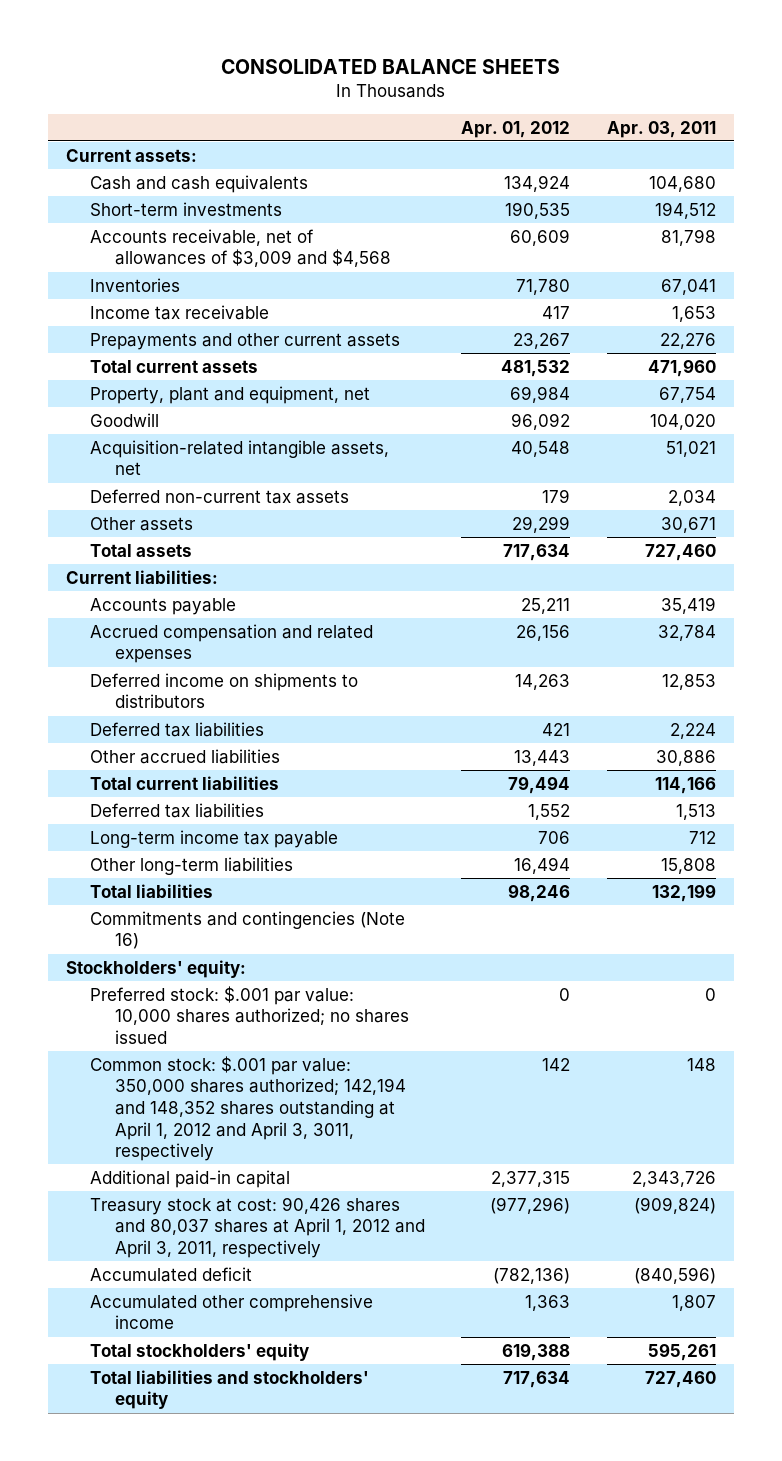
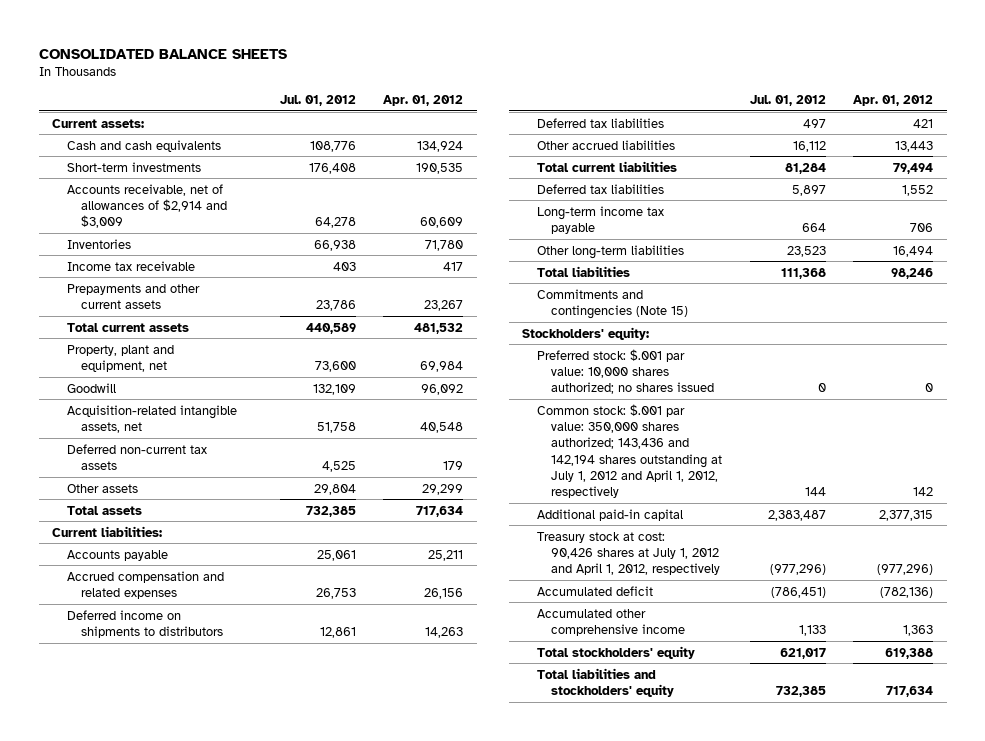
- | Apr. 01, 2012 | Apr. 03, 2011
+ | Jul. 01, 2012 | Apr. 01, 2012
- Accounts receivable, net of allowances of $3,009 and $4,568 | 60,609 | 81,798
+ Accounts receivable, net of allowances of $2,914 and $3,009 | 64,278 | 60,609
- Commitments and contingencies (Note 16)
+ Commitments and contingencies (Note 15)
- Common stock: $.001 par value: 350,000 shares authorized; 142,194 and 148,352 shares outstanding at April 1, 2012 and April 3, 3011, respectively | 142 | 148
+ Common stock: $.001 par value: 350,000 shares authorized; 143,436 and 142,194 shares outstanding at July 1, 2012 and April 1, 2012, respectively | 144 | 142
- Treasury stock at cost: 90,426 shares and 80,037 shares at April 1, 2012 and April 3, 2011, respectively | (977,296) | (909,824)
+ Treasury stock at cost: 90,426 shares at July 1, 2012 and April 1, 2012, respectively | (977,296) | (977,296)

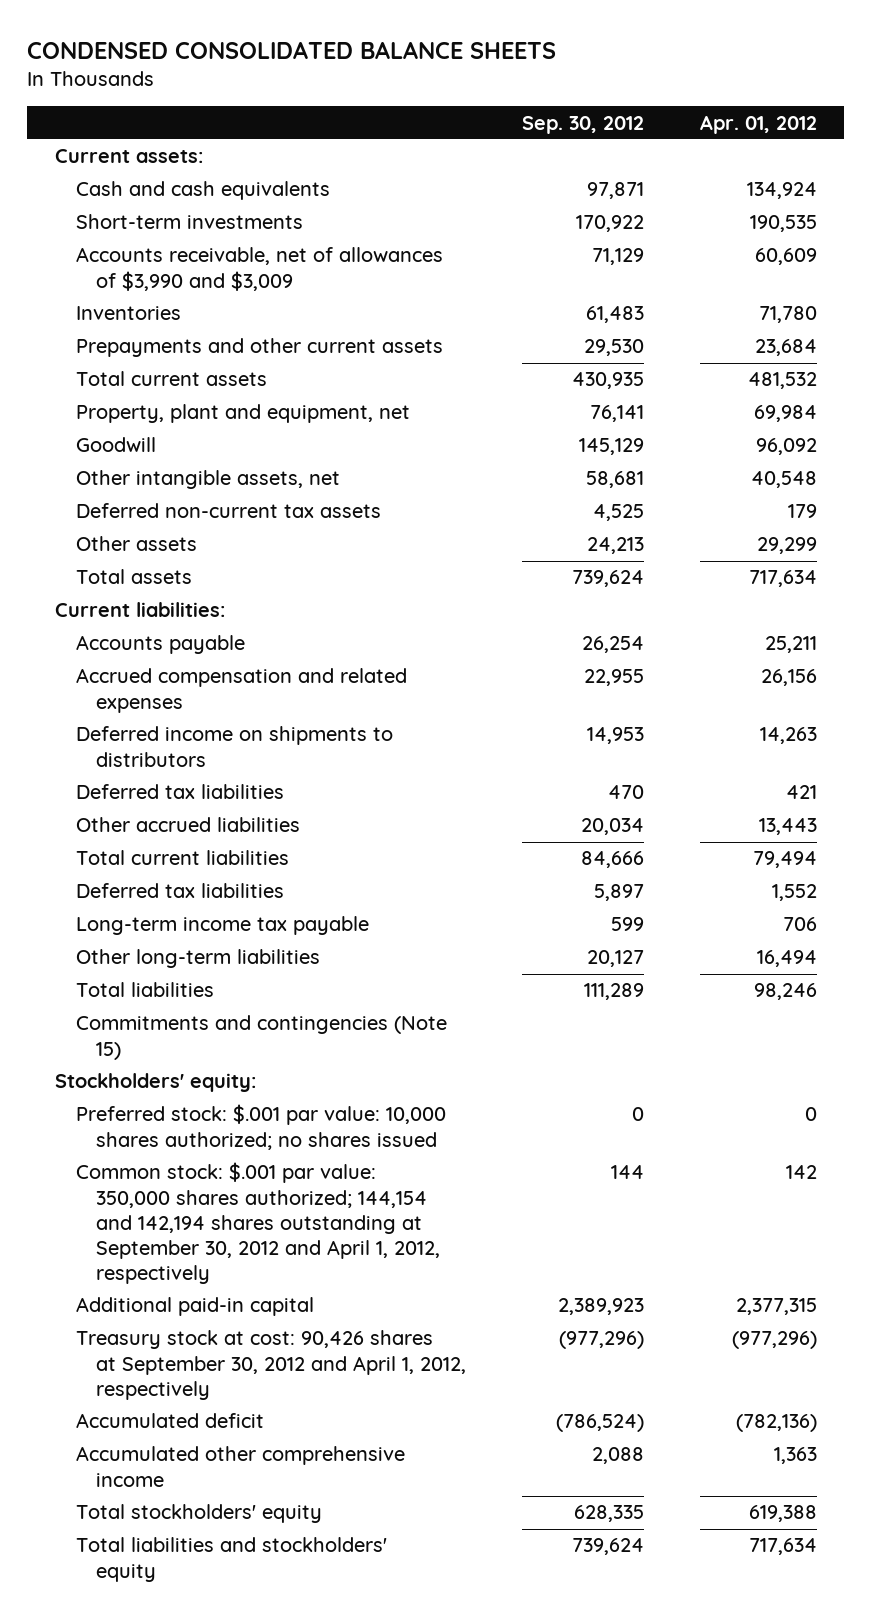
- CONSOLIDATED BALANCE SHEETS
+ CONDENSED CONSOLIDATED BALANCE SHEETS
- | Jul. 01, 2012 | Apr. 01, 2012
+ | Sep. 30, 2012 | Apr. 01, 2012
- Accounts receivable, net of allowances of $2,914 and $3,009 | 64,278 | 60,609
+ Accounts receivable, net of allowances of $3,990 and $3,009 | 71,129 | 60,609
- Income tax receivable | 403 | 417
- Prepayments and other current assets | 23,786 | 23,267
+ Prepayments and other current assets | 29,530 | 23,684
- Acquisition-related intangible assets, net | 51,758 | 40,548
+ Other intangible assets, net | 58,681 | 40,548
- Common stock: $.001 par value: 350,000 shares authorized; 143,436 and 142,194 shares outstanding at July 1, 2012 and April 1, 2012, respectively | 144 | 142
+ Common stock: $.001 par value: 350,000 shares authorized; 144,154 and 142,194 shares outstanding at September 30, 2012 and April 1, 2012, respectively | 144 | 142
- Treasury stock at cost: 90,426 shares at July 1, 2012 and April 1, 2012, respectively | (977,296) | (977,296)
+ Treasury stock at cost: 90,426 shares at September 30, 2012 and April 1, 2012, respectively | (977,296) | (977,296)

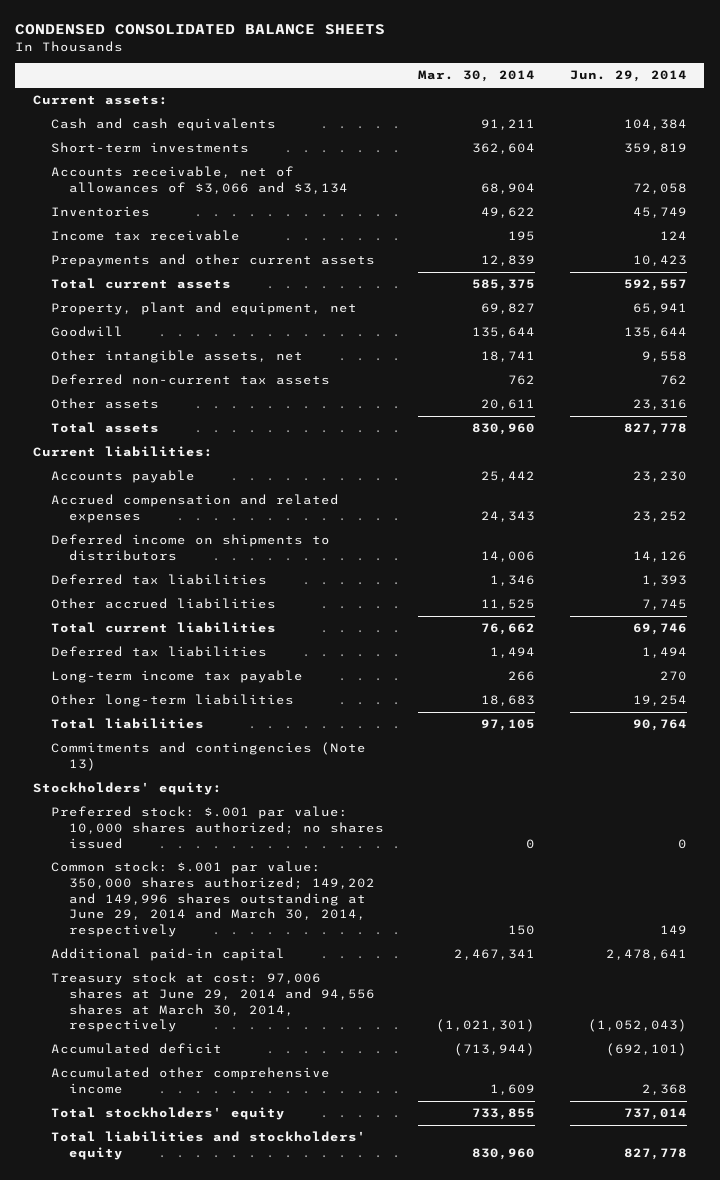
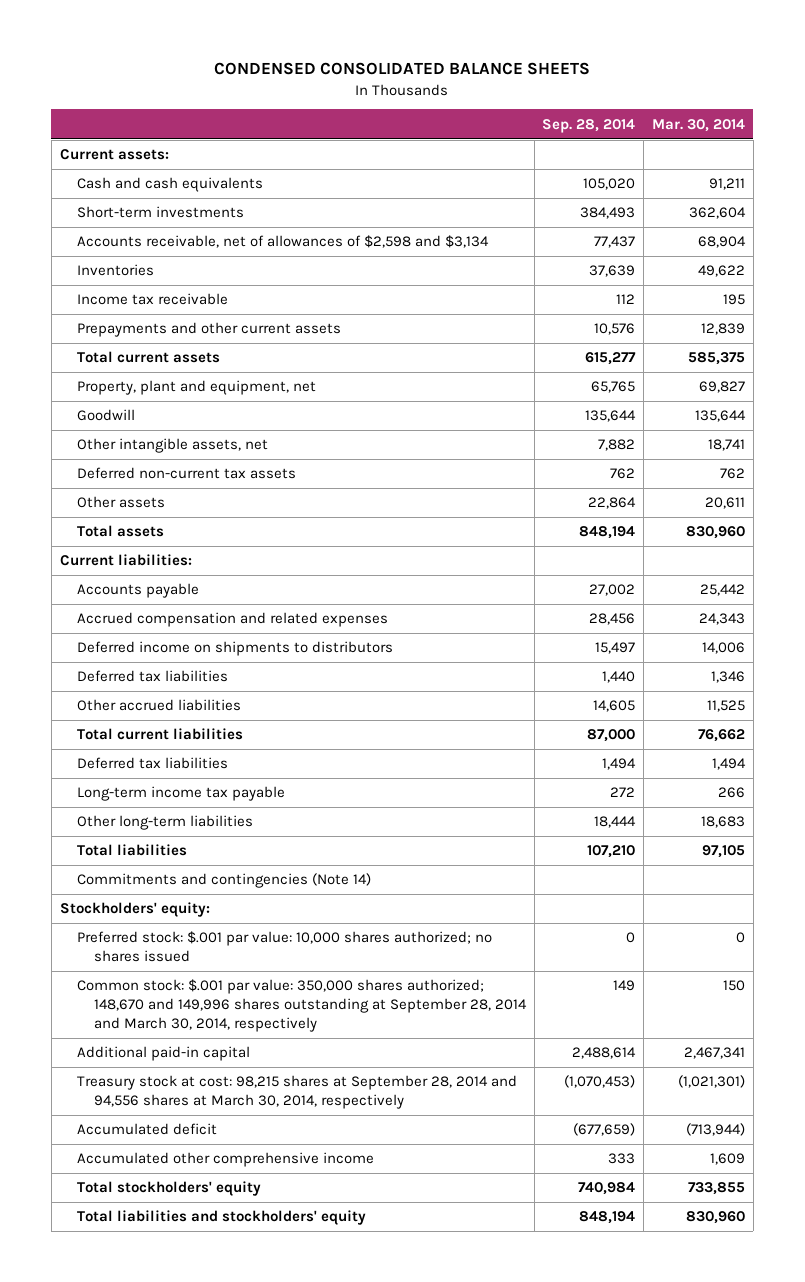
- | Mar. 30, 2014 | Jun. 29, 2014
+ | Sep. 28, 2014 | Mar. 30, 2014
- Accounts receivable, net of allowances of $3,066 and $3,134 | 68,904 | 72,058
+ Accounts receivable, net of allowances of $2,598 and $3,134 | 77,437 | 68,904
- Commitments and contingencies (Note 13)
+ Commitments and contingencies (Note 14)
- Common stock: $.001 par value: 350,000 shares authorized; 149,202 and 149,996 shares outstanding at June 29, 2014 and March 30, 2014, respectively | 150 | 149
+ Common stock: $.001 par value: 350,000 shares authorized; 148,670 and 149,996 shares outstanding at September 28, 2014 and March 30, 2014, respectively | 149 | 150
- Treasury stock at cost: 97,006 shares at June 29, 2014 and 94,556 shares at March 30, 2014, respectively | (1,021,301) | (1,052,043)
+ Treasury stock at cost: 98,215 shares at September 28, 2014 and 94,556 shares at March 30, 2014, respectively | (1,070,453) | (1,021,301)

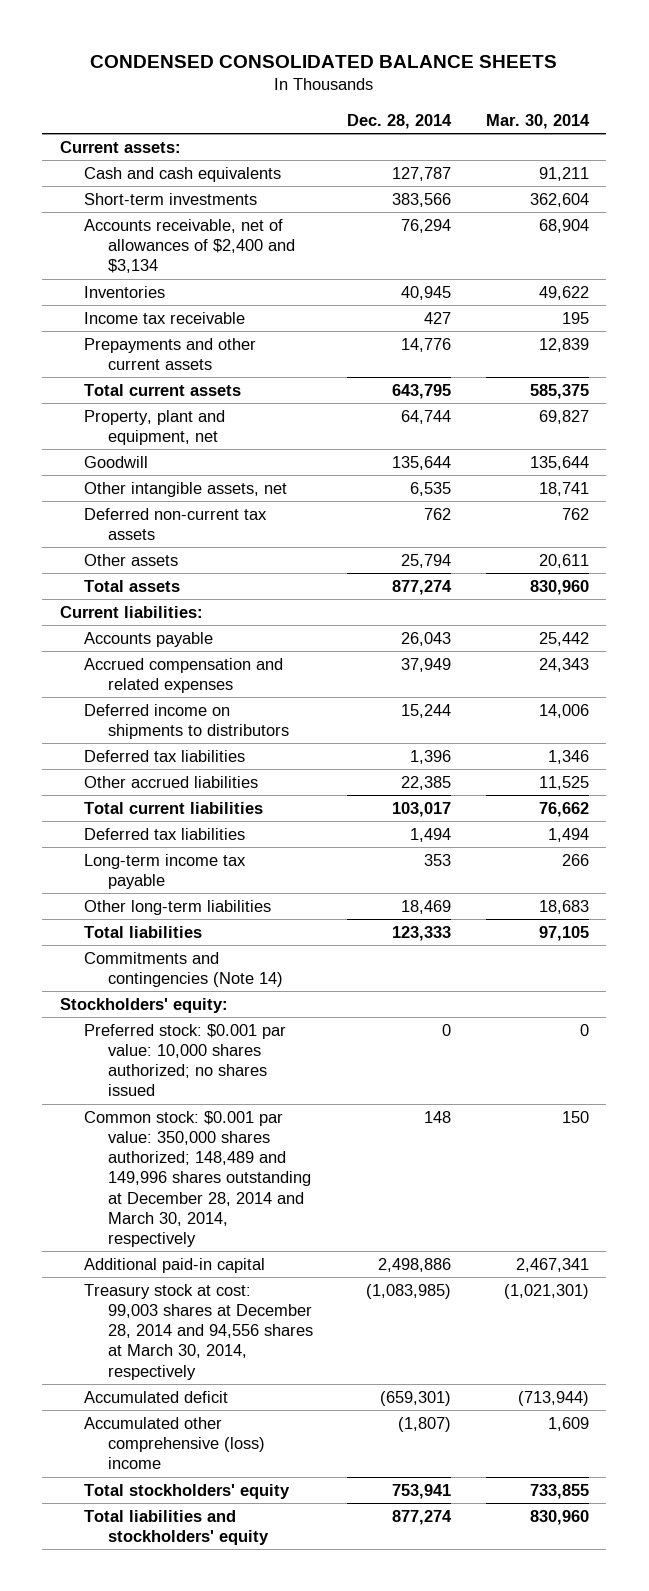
- | Sep. 28, 2014 | Mar. 30, 2014
+ | Dec. 28, 2014 | Mar. 30, 2014
- Accounts receivable, net of allowances of $2,598 and $3,134 | 77,437 | 68,904
+ Accounts receivable, net of allowances of $2,400 and $3,134 | 76,294 | 68,904
- Preferred stock: $.001 par value: 10,000 shares authorized; no shares issued | 0 | 0
- Common stock: $.001 par value: 350,000 shares authorized; 148,670 and 149,996 shares outstanding at September 28, 2014 and March 30, 2014, respectively | 149 | 150
+ Preferred stock: $0.001 par value: 10,000 shares authorized; no shares issued | 0 | 0
+ Common stock: $0.001 par value: 350,000 shares authorized; 148,489 and 149,996 shares outstanding at December 28, 2014 and March 30, 2014, respectively | 148 | 150
- Treasury stock at cost: 98,215 shares at September 28, 2014 and 94,556 shares at March 30, 2014, respectively | (1,070,453) | (1,021,301)
+ Treasury stock at cost: 99,003 shares at December 28, 2014 and 94,556 shares at March 30, 2014, respectively | (1,083,985) | (1,021,301)
- Accumulated other comprehensive income | 333 | 1,609
+ Accumulated other comprehensive (loss) income | (1,807) | 1,609

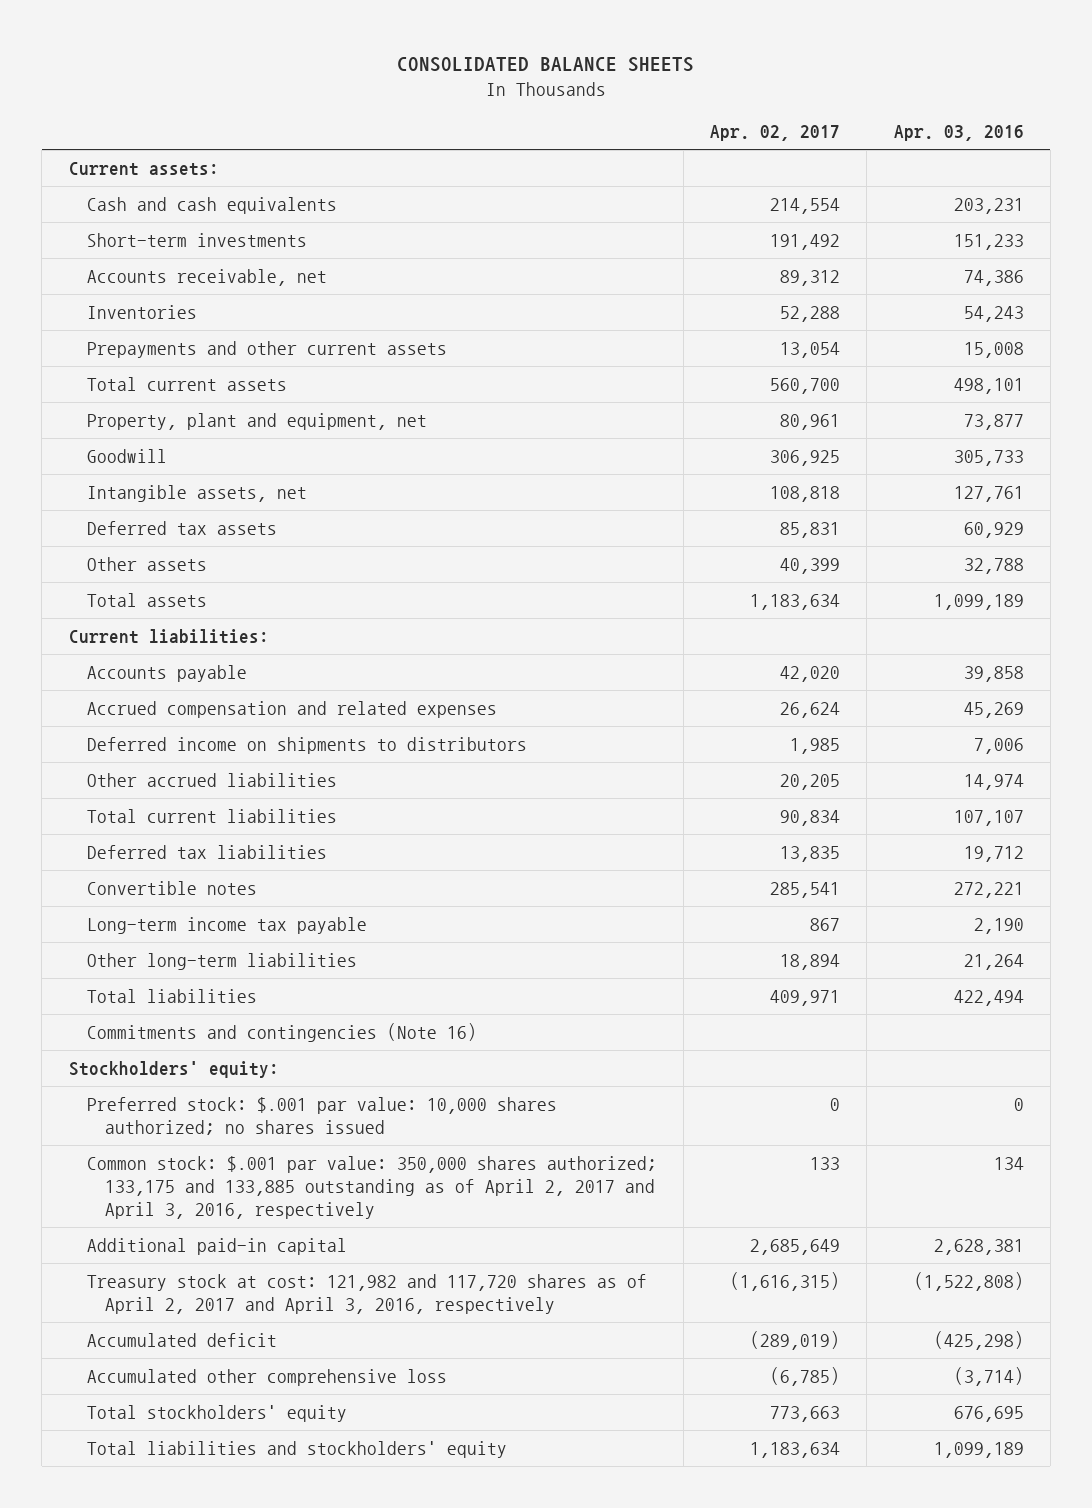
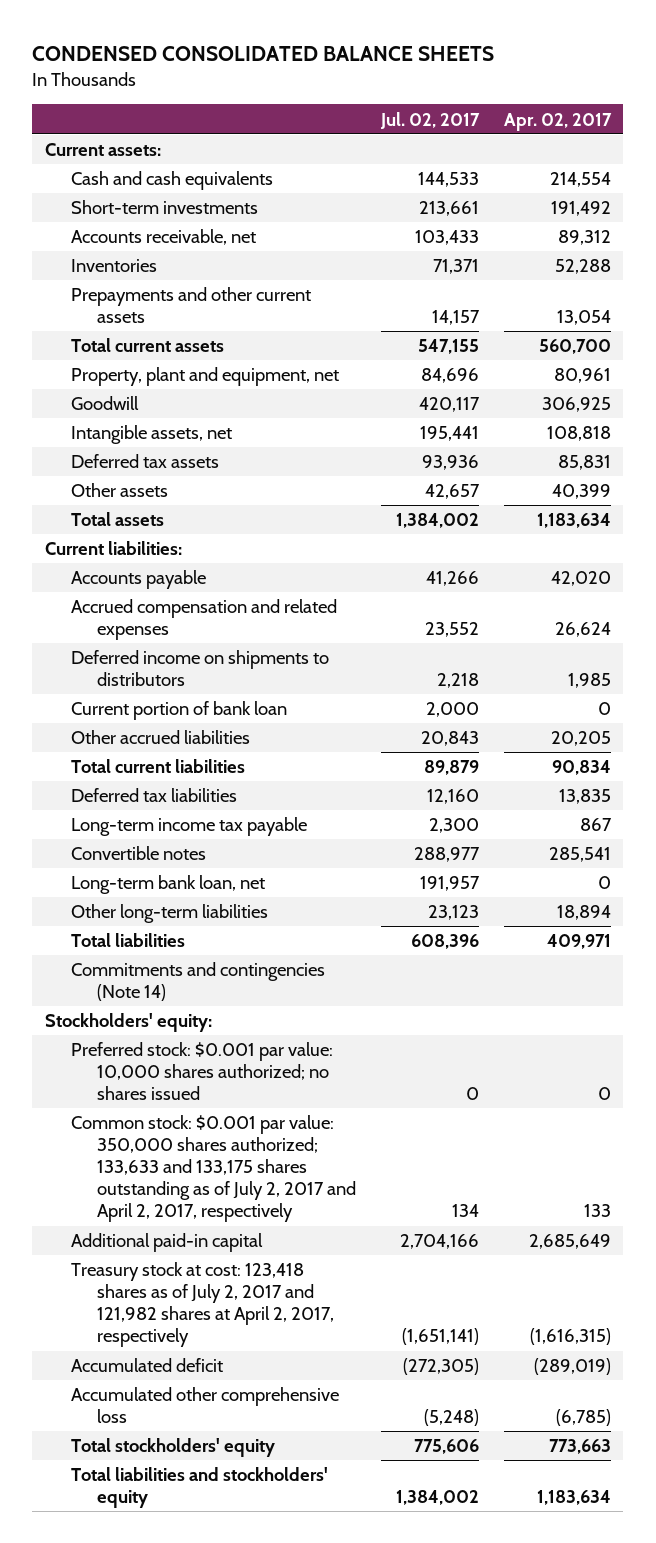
- CONSOLIDATED BALANCE SHEETS
+ CONDENSED CONSOLIDATED BALANCE SHEETS
- | Apr. 02, 2017 | Apr. 03, 2016
+ | Jul. 02, 2017 | Apr. 02, 2017
+ Current portion of bank loan | 2,000 | 0
moved down: Convertible notes | 288,977 | 285,541
+ Long-term bank loan, net | 191,957 | 0
- Commitments and contingencies (Note 16)
+ Commitments and contingencies (Note 14)
- Preferred stock: $.001 par value: 10,000 shares authorized; no shares issued | 0 | 0
- Common stock: $.001 par value: 350,000 shares authorized; 133,175 and 133,885 outstanding as of April 2, 2017 and April 3, 2016, respectively | 133 | 134
+ Preferred stock: $0.001 par value: 10,000 shares authorized; no shares issued | 0 | 0
+ Common stock: $0.001 par value: 350,000 shares authorized; 133,633 and 133,175 shares outstanding as of July 2, 2017 and April 2, 2017, respectively | 134 | 133
- Treasury stock at cost: 121,982 and 117,720 shares as of April 2, 2017 and April 3, 2016, respectively | (1,616,315) | (1,522,808)
+ Treasury stock at cost: 123,418 shares as of July 2, 2017 and 121,982 shares at April 2, 2017, respectively | (1,651,141) | (1,616,315)

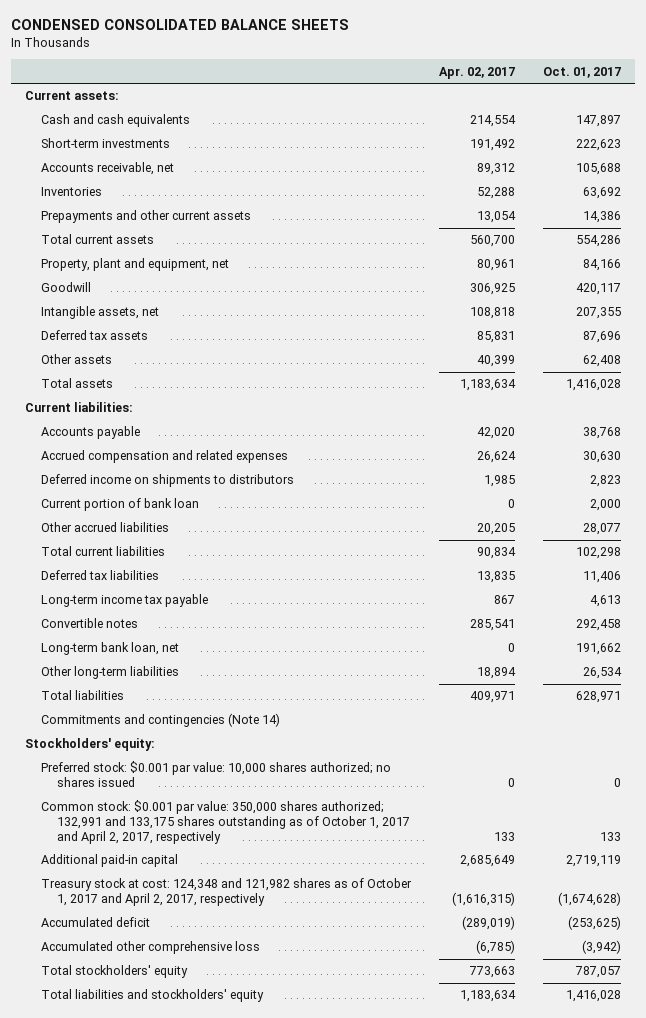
- | Jul. 02, 2017 | Apr. 02, 2017
+ | Apr. 02, 2017 | Oct. 01, 2017
- Common stock: $0.001 par value: 350,000 shares authorized; 133,633 and 133,175 shares outstanding as of July 2, 2017 and April 2, 2017, respectively | 134 | 133
+ Common stock: $0.001 par value: 350,000 shares authorized; 132,991 and 133,175 shares outstanding as of October 1, 2017 and April 2, 2017, respectively | 133 | 133
- Treasury stock at cost: 123,418 shares as of July 2, 2017 and 121,982 shares at April 2, 2017, respectively | (1,651,141) | (1,616,315)
+ Treasury stock at cost: 124,348 and 121,982 shares as of October 1, 2017 and April 2, 2017, respectively | (1,616,315) | (1,674,628)

